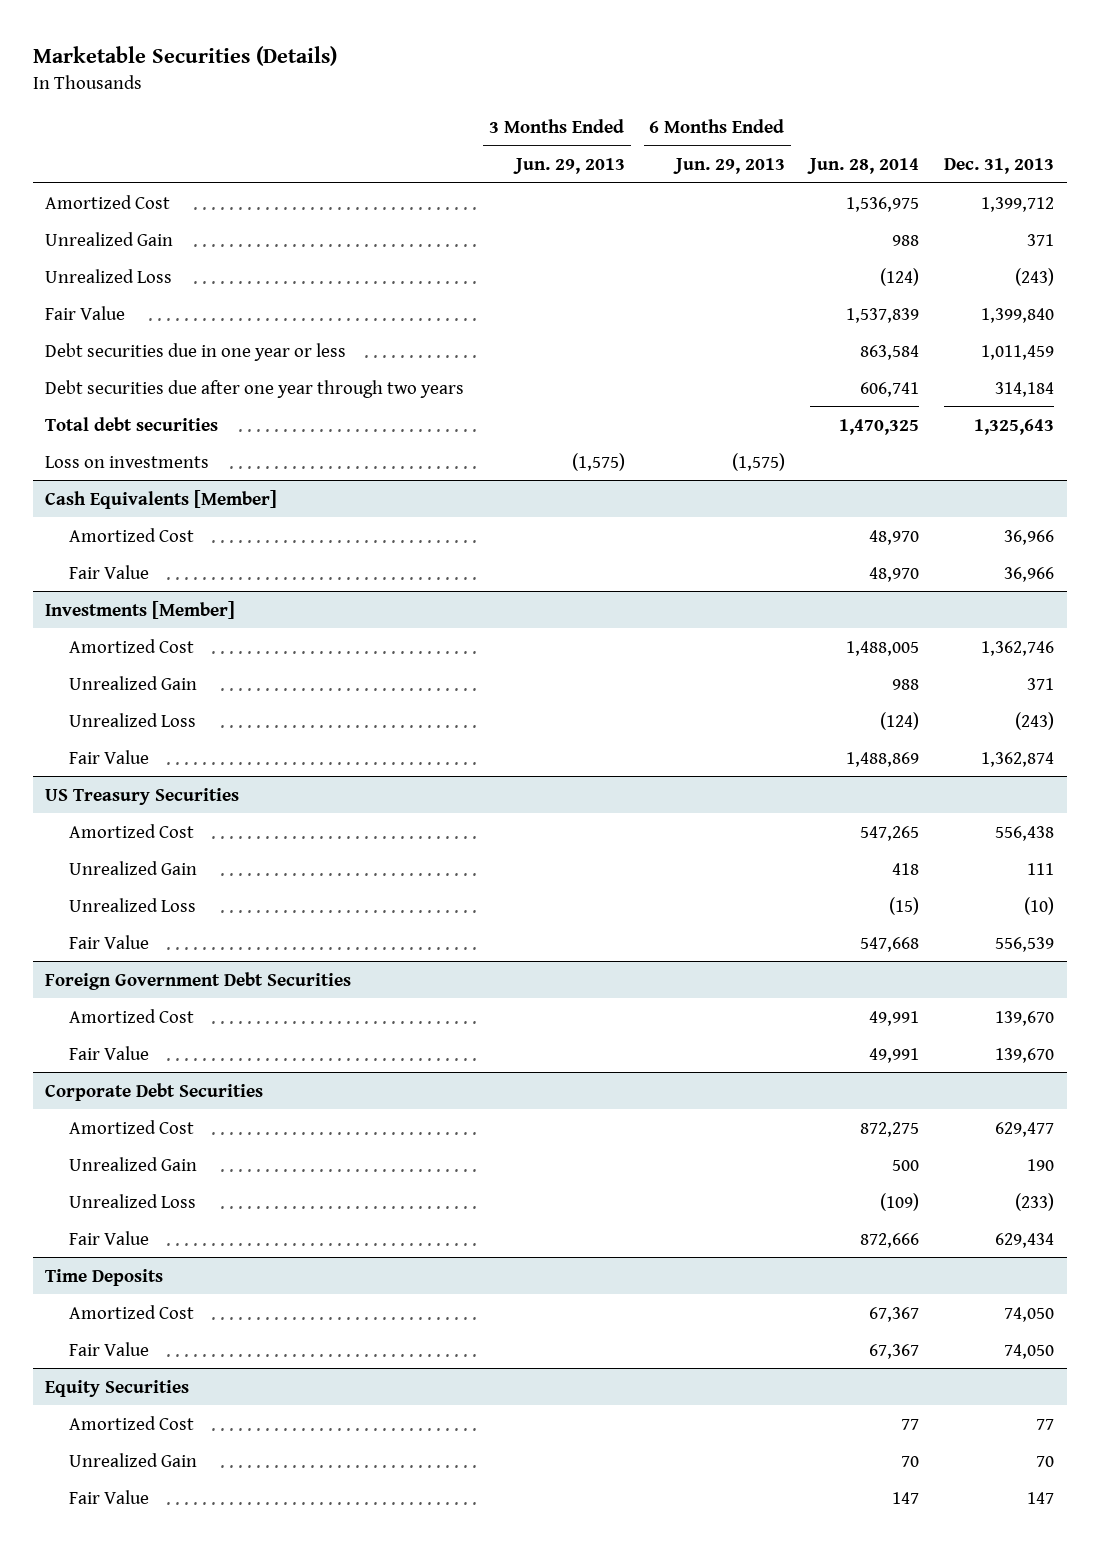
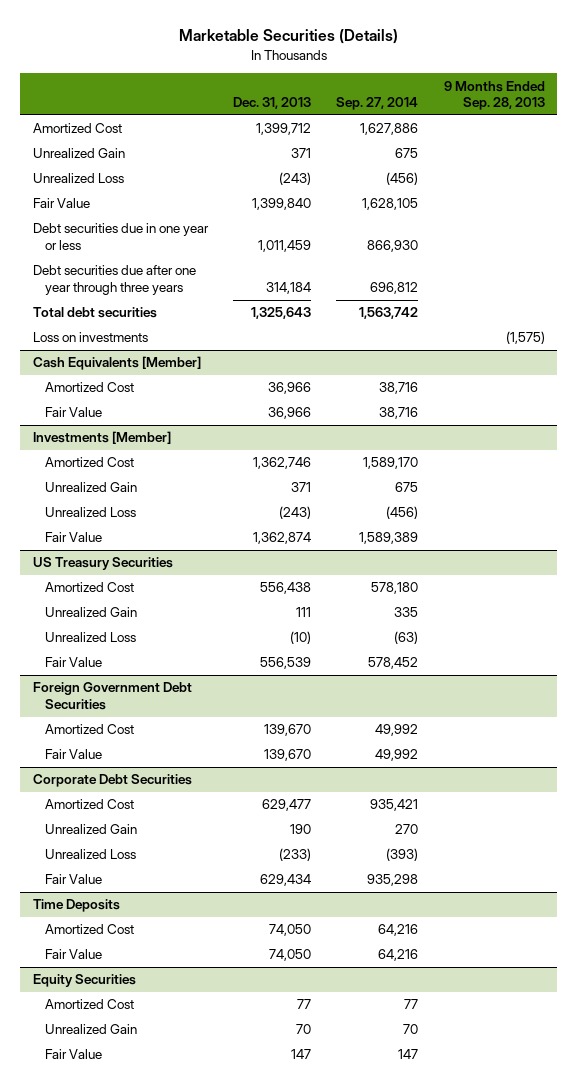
- | 3 Months Ended Jun. 29, 2013 | 6 Months Ended Jun. 29, 2013 | Jun. 28, 2014 | Dec. 31, 2013
+ | Dec. 31, 2013 | Sep. 27, 2014 | 9 Months Ended Sep. 28, 2013
- Debt securities due after one year through two years | | | 606,741 | 314,184
+ Debt securities due after one year through three years | 314,184 | 696,812 |

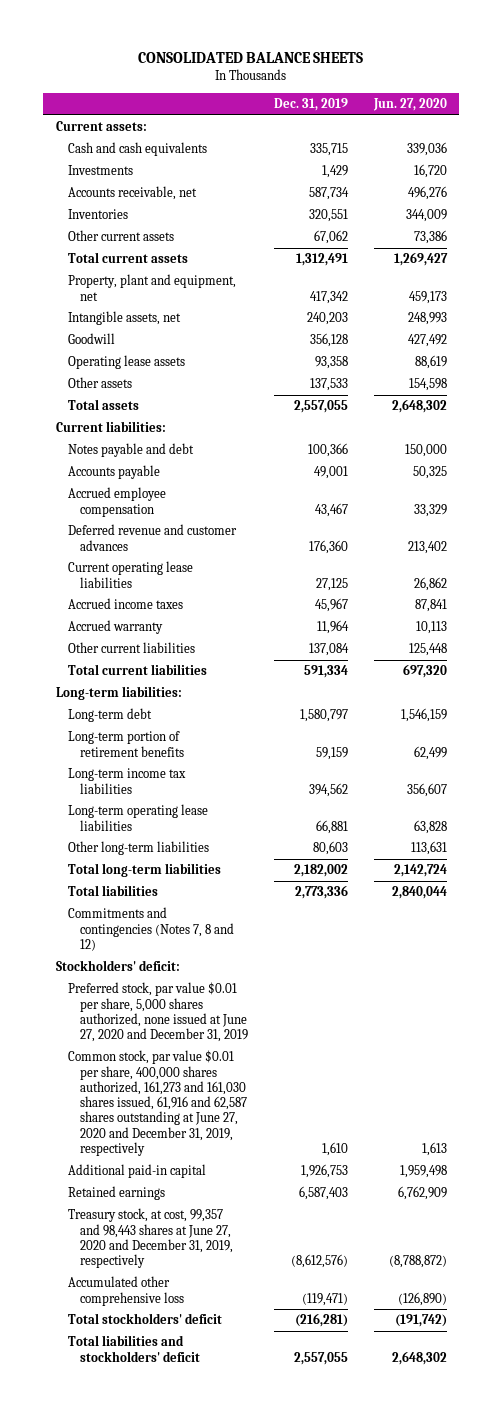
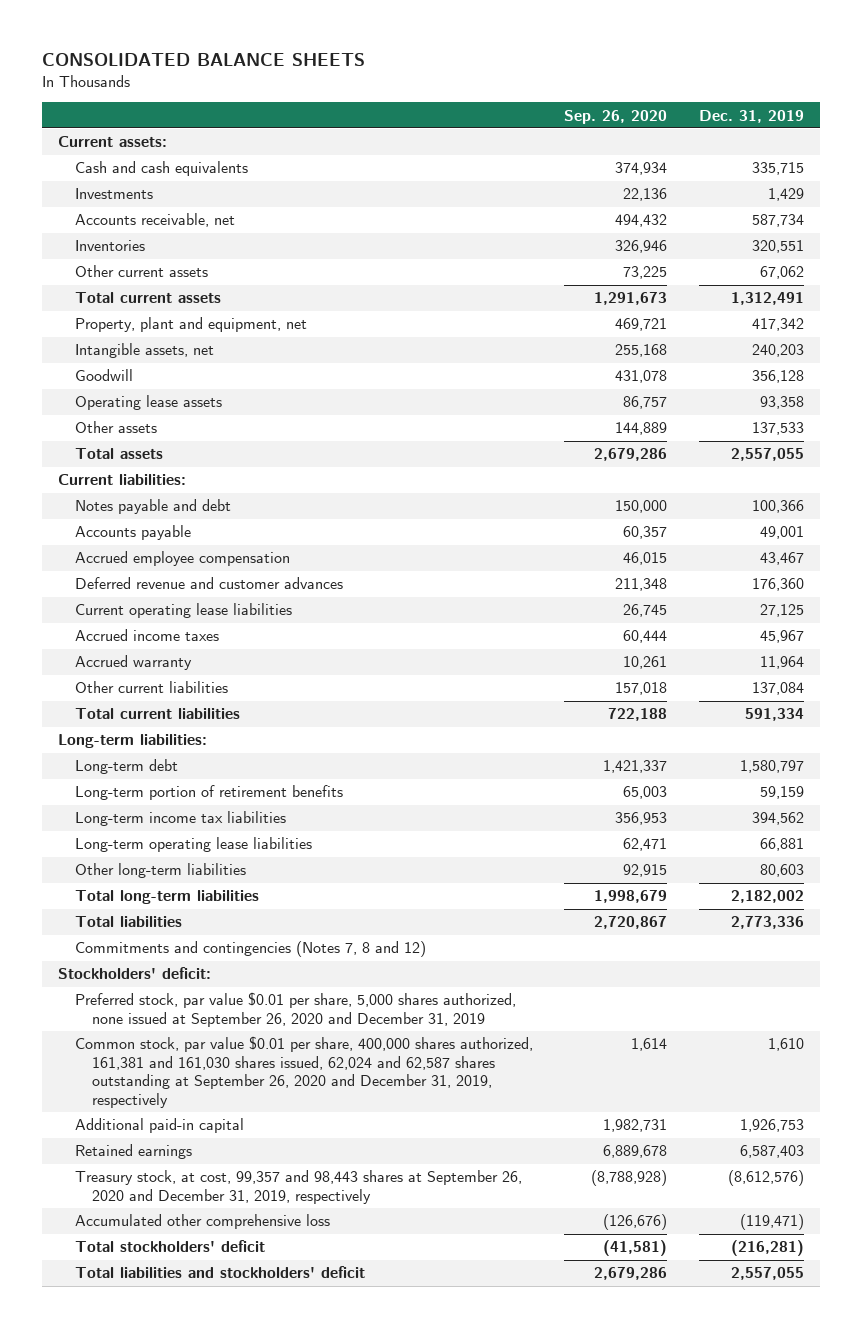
- | Dec. 31, 2019 | Jun. 27, 2020
+ | Sep. 26, 2020 | Dec. 31, 2019
- Preferred stock, par value $0.01 per share, 5,000 shares authorized, none issued at June 27, 2020 and December 31, 2019
- Common stock, par value $0.01 per share, 400,000 shares authorized, 161,273 and 161,030 shares issued, 61,916 and 62,587 shares outstanding at June 27, 2020 and December 31, 2019, respectively | 1,610 | 1,613
+ Preferred stock, par value $0.01 per share, 5,000 shares authorized, none issued at September 26, 2020 and December 31, 2019
+ Common stock, par value $0.01 per share, 400,000 shares authorized, 161,381 and 161,030 shares issued, 62,024 and 62,587 shares outstanding at September 26, 2020 and December 31, 2019, respectively | 1,614 | 1,610
- Treasury stock, at cost, 99,357 and 98,443 shares at June 27, 2020 and December 31, 2019, respectively | (8,612,576) | (8,788,872)
+ Treasury stock, at cost, 99,357 and 98,443 shares at September 26, 2020 and December 31, 2019, respectively | (8,788,928) | (8,612,576)

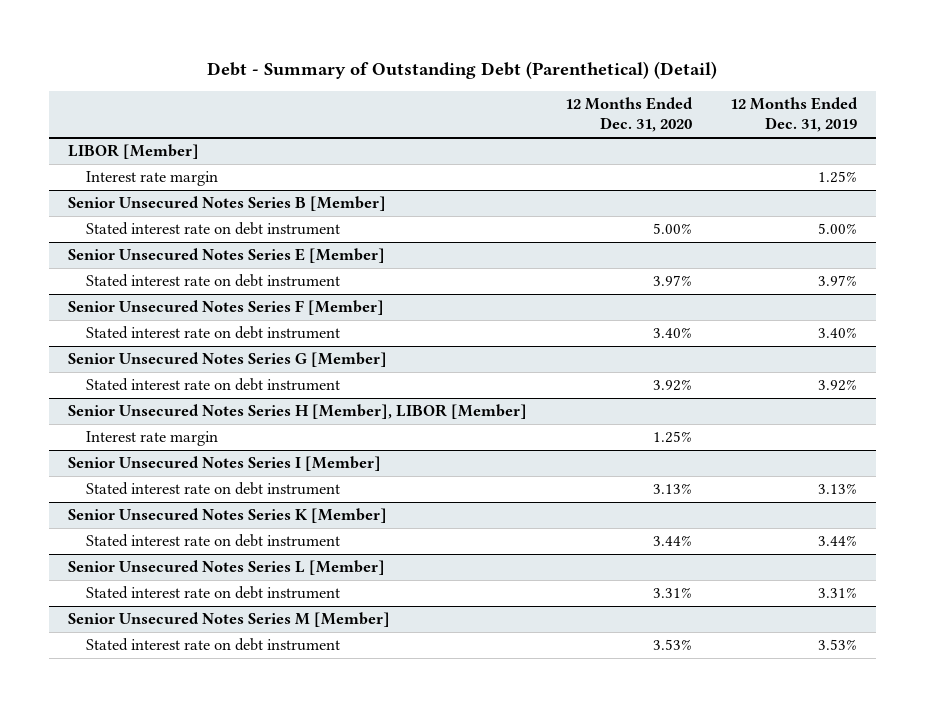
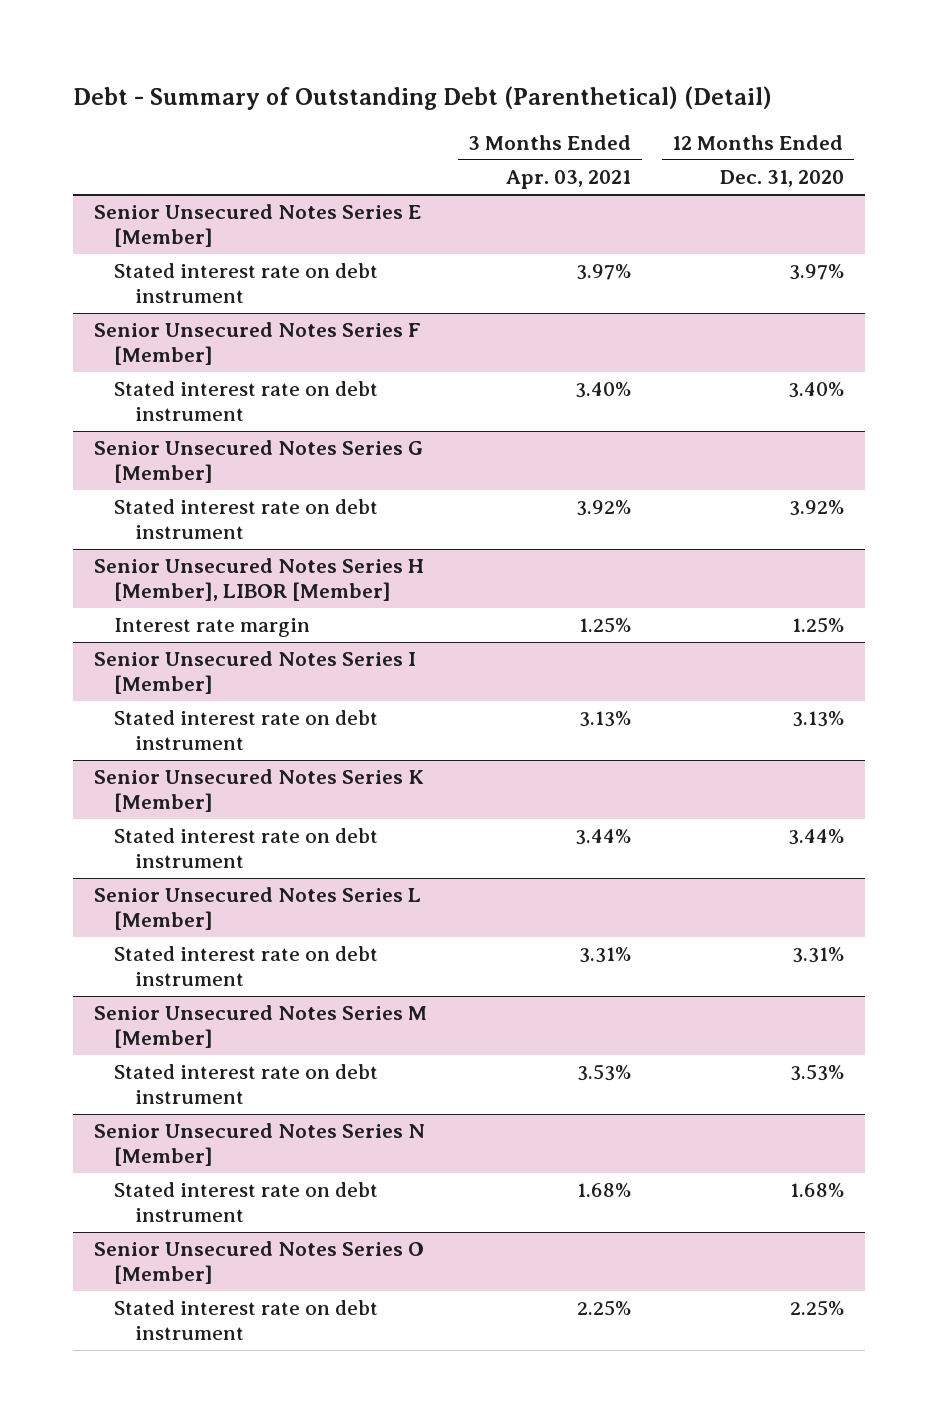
- | 12 Months Ended Dec. 31, 2020 | 12 Months Ended Dec. 31, 2019
+ | 3 Months Ended Apr. 03, 2021 | 12 Months Ended Dec. 31, 2020
- LIBOR [Member]
- Interest rate margin | | 1.25%
- Senior Unsecured Notes Series B [Member]
- Stated interest rate on debt instrument | 5.00% | 5.00%
+ Senior Unsecured Notes Series N [Member]
+ Stated interest rate on debt instrument | 1.68% | 1.68%
+ Senior Unsecured Notes Series O [Member]
+ Stated interest rate on debt instrument | 2.25% | 2.25%

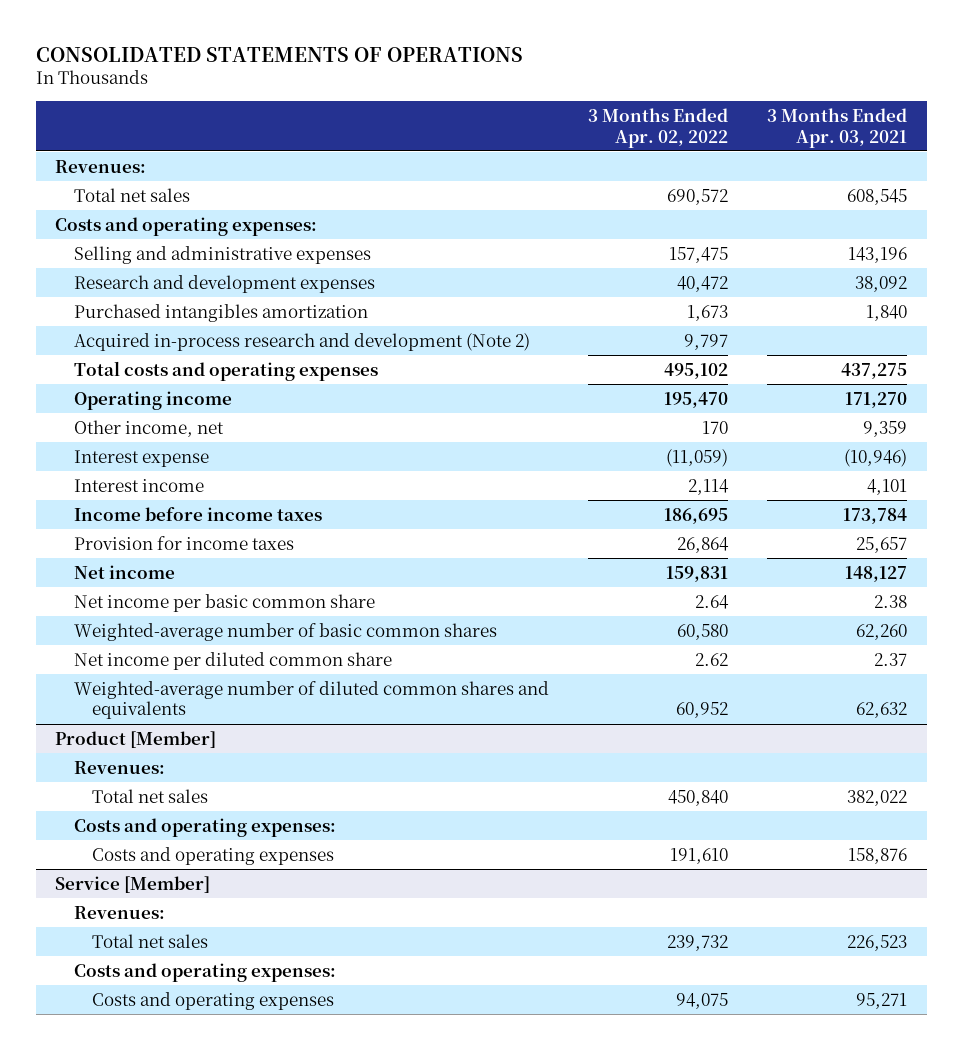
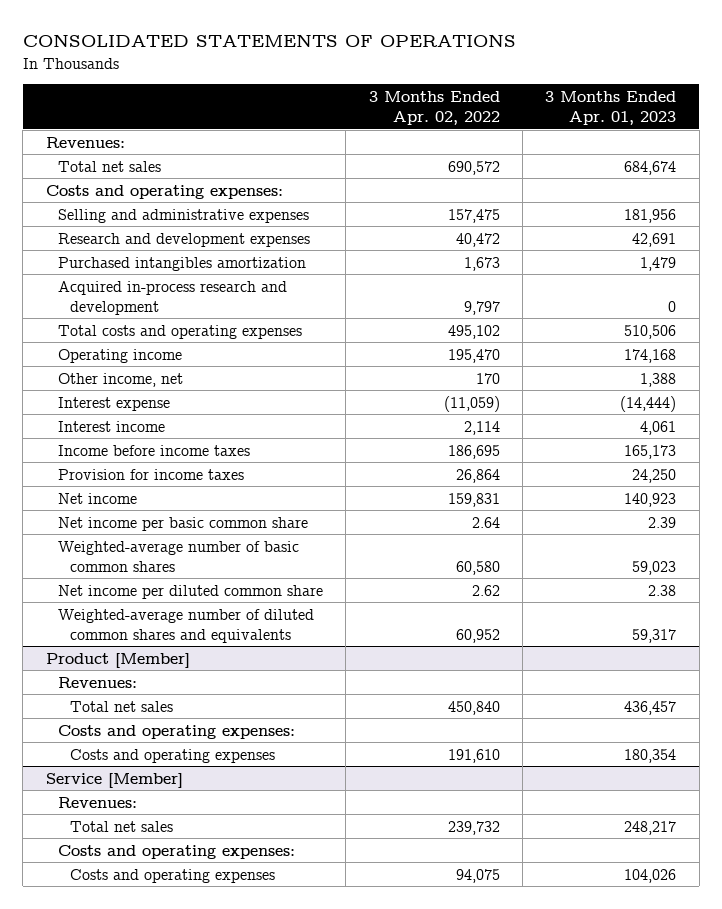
- | 3 Months Ended Apr. 02, 2022 | 3 Months Ended Apr. 03, 2021
+ | 3 Months Ended Apr. 02, 2022 | 3 Months Ended Apr. 01, 2023
- Acquired in-process research and development (Note 2) | 9,797 |
+ Acquired in-process research and development | 9,797 | 0

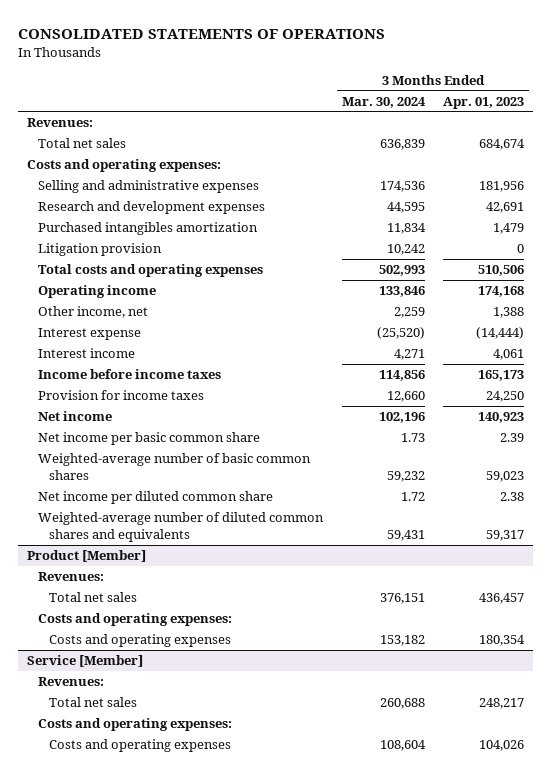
- | 3 Months Ended Apr. 02, 2022 | 3 Months Ended Apr. 01, 2023
+ | 3 Months Ended Mar. 30, 2024 | 3 Months Ended Apr. 01, 2023
- Acquired in-process research and development | 9,797 | 0
+ Litigation provision | 10,242 | 0

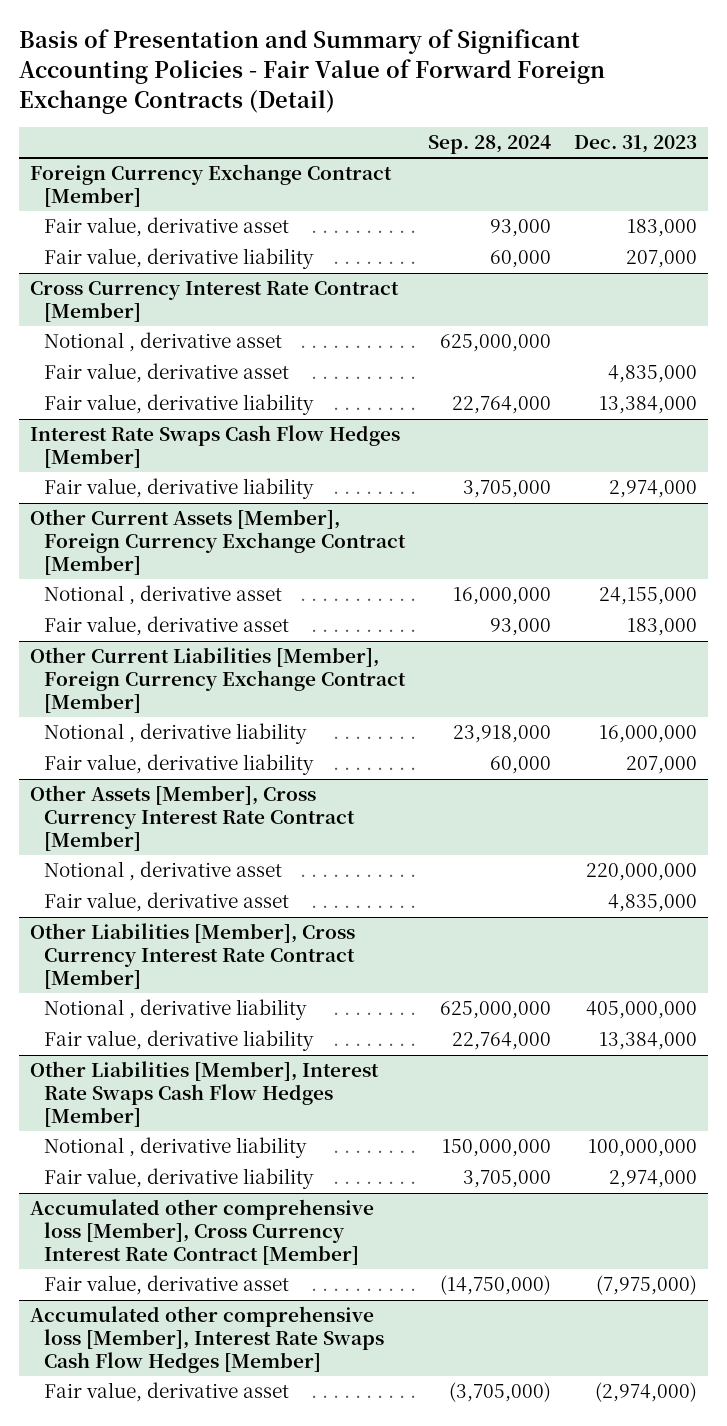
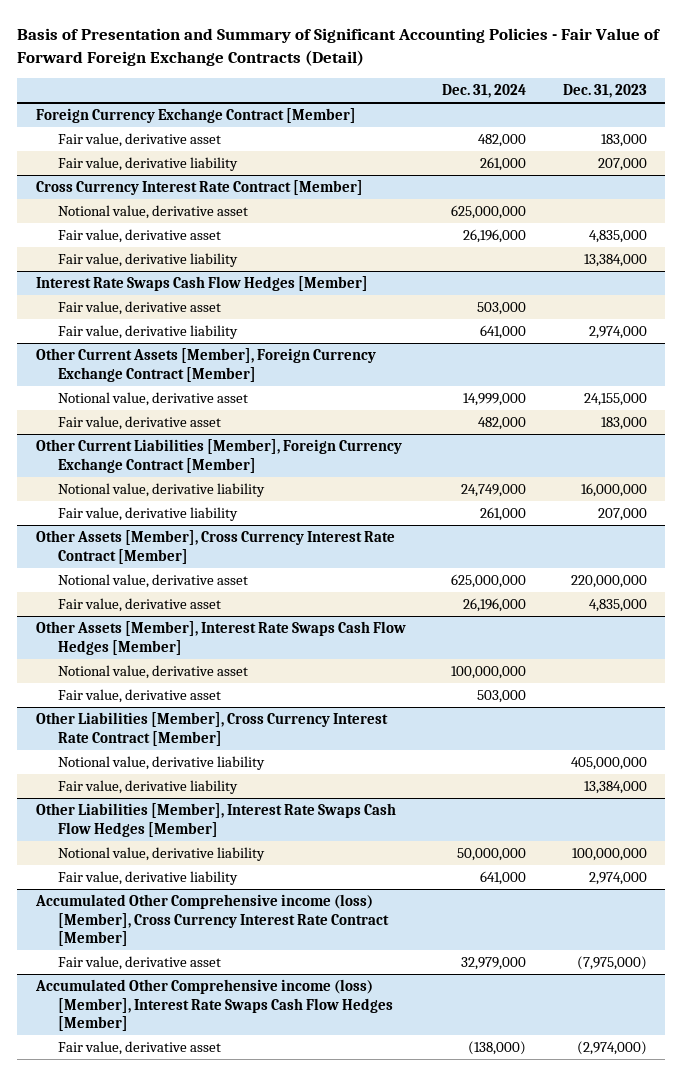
- | Sep. 28, 2024 | Dec. 31, 2023
+ | Dec. 31, 2024 | Dec. 31, 2023
@ Cross Currency Interest Rate Contract [Member]
- Notional , derivative asset | 625,000,000 |
+ Notional value, derivative asset | 625,000,000 |
@ Interest Rate Swaps Cash Flow Hedges [Member]
+ Fair value, derivative asset | 503,000 |
@ Other Current Assets [Member], Foreign Currency Exchange Contract [Member]
- Notional , derivative asset | 16,000,000 | 24,155,000
+ Notional value, derivative asset | 14,999,000 | 24,155,000
@ Other Current Liabilities [Member], Foreign Currency Exchange Contract [Member]
- Notional , derivative liability | 23,918,000 | 16,000,000
+ Notional value, derivative liability | 24,749,000 | 16,000,000
@ Other Assets [Member], Cross Currency Interest Rate Contract [Member]
- Notional , derivative asset | | 220,000,000
+ Notional value, derivative asset | 625,000,000 | 220,000,000
+ Other Assets [Member], Interest Rate Swaps Cash Flow Hedges [Member]
+ Notional value, derivative asset | 100,000,000 |
+ Fair value, derivative asset | 503,000 |
@ Other Liabilities [Member], Cross Currency Interest Rate Contract [Member]
- Notional , derivative liability | 625,000,000 | 405,000,000
+ Notional value, derivative liability | | 405,000,000
@ Other Liabilities [Member], Interest Rate Swaps Cash Flow Hedges [Member]
- Notional , derivative liability | 150,000,000 | 100,000,000
+ Notional value, derivative liability | 50,000,000 | 100,000,000
- Accumulated other comprehensive loss [Member], Cross Currency Interest Rate Contract [Member]
+ Accumulated Other Comprehensive income (loss) [Member], Cross Currency Interest Rate Contract [Member]
- Accumulated other comprehensive loss [Member], Interest Rate Swaps Cash Flow Hedges [Member]
+ Accumulated Other Comprehensive income (loss) [Member], Interest Rate Swaps Cash Flow Hedges [Member]

